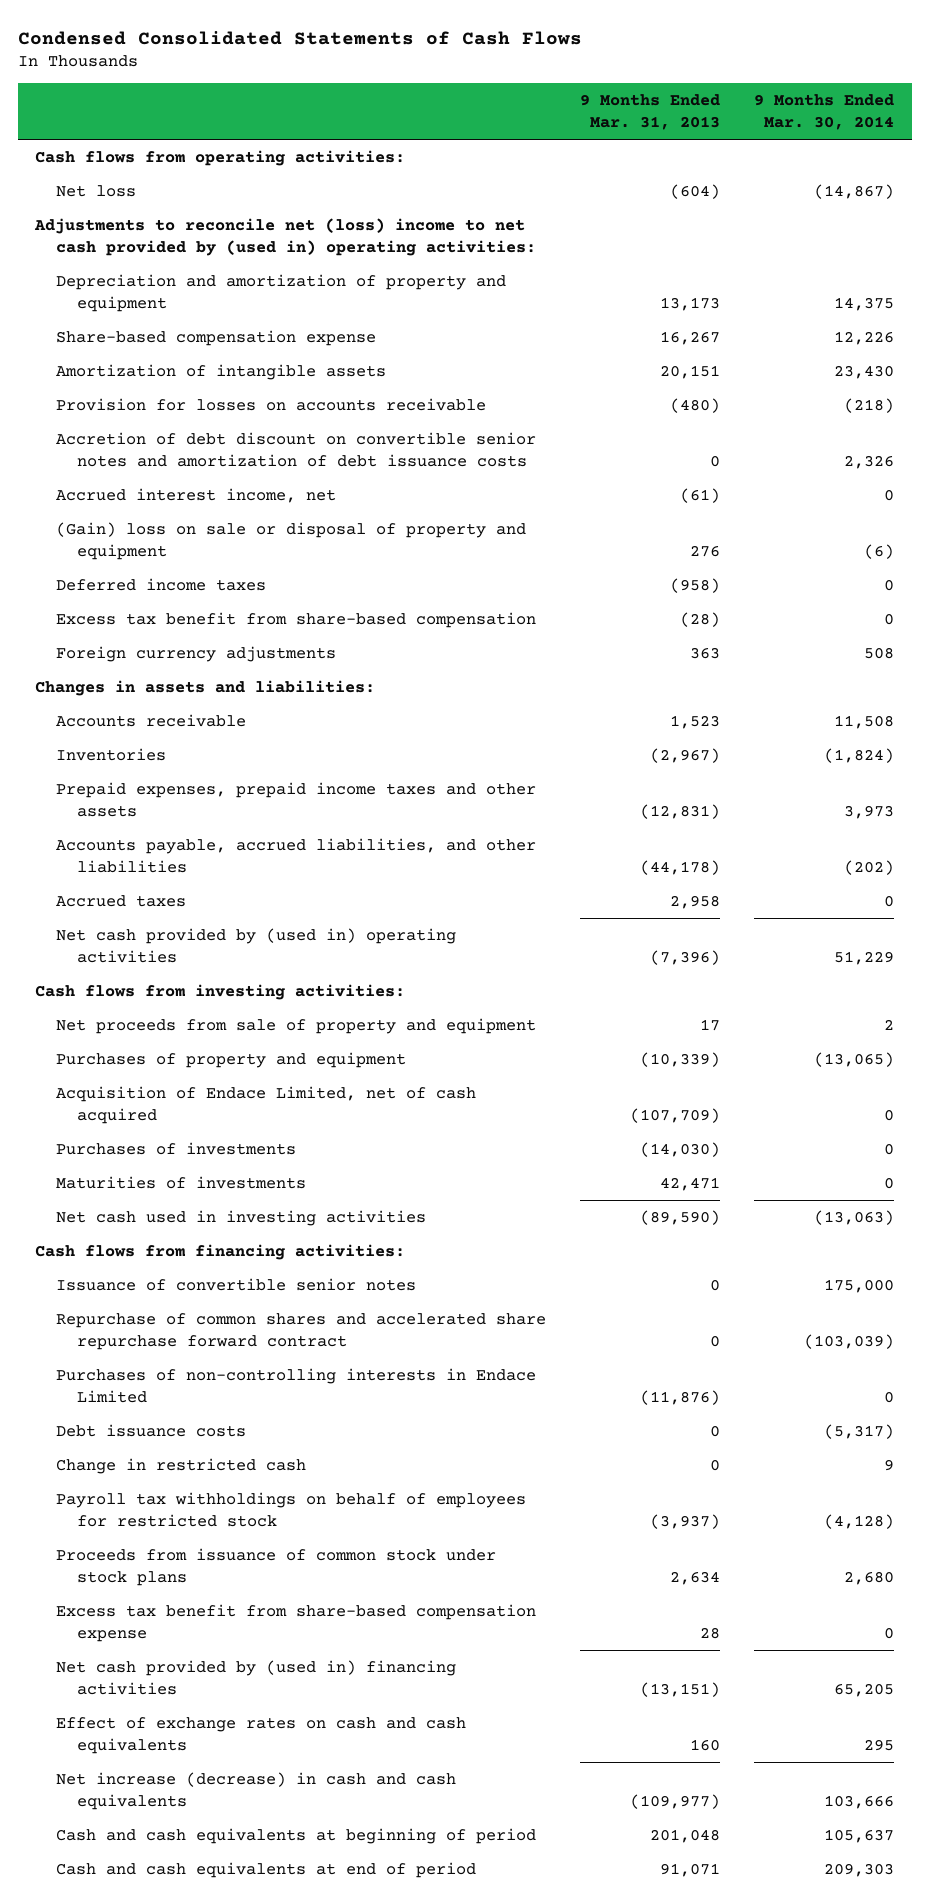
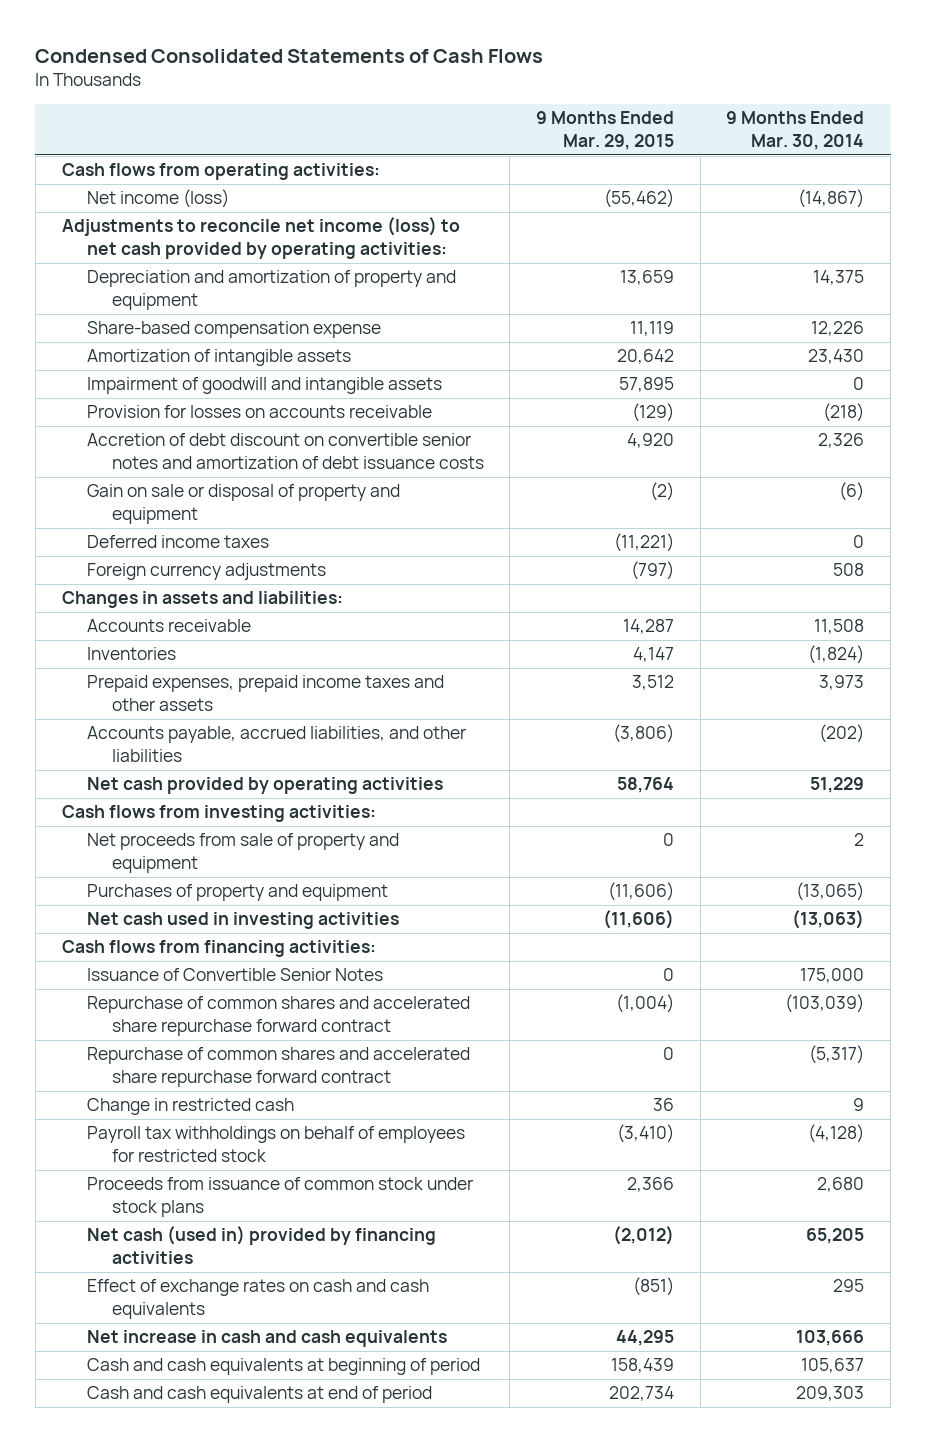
- | 9 Months Ended Mar. 31, 2013 | 9 Months Ended Mar. 30, 2014
+ | 9 Months Ended Mar. 29, 2015 | 9 Months Ended Mar. 30, 2014
- Net loss | (604) | (14,867)
- Adjustments to reconcile net (loss) income to net cash provided by (used in) operating activities:
+ Net income (loss) | (55,462) | (14,867)
+ Adjustments to reconcile net income (loss) to net cash provided by operating activities:
+ Impairment of goodwill and intangible assets | 57,895 | 0
- Accrued interest income, net | (61) | 0
- (Gain) loss on sale or disposal of property and equipment | 276 | (6)
+ Gain on sale or disposal of property and equipment | (2) | (6)
- Excess tax benefit from share-based compensation | (28) | 0
- Accrued taxes | 2,958 | 0
- Net cash provided by (used in) operating activities | (7,396) | 51,229
+ Net cash provided by operating activities | 58,764 | 51,229
- Acquisition of Endace Limited, net of cash acquired | (107,709) | 0
- Purchases of investments | (14,030) | 0
- Maturities of investments | 42,471 | 0
- Issuance of convertible senior notes | 0 | 175,000
+ Issuance of Convertible Senior Notes | 0 | 175,000
- Purchases of non-controlling interests in Endace Limited | (11,876) | 0
- Debt issuance costs | 0 | (5,317)
+ Repurchase of common shares and accelerated share repurchase forward contract | 0 | (5,317)
- Excess tax benefit from share-based compensation expense | 28 | 0
- Net cash provided by (used in) financing activities | (13,151) | 65,205
+ Net cash (used in) provided by financing activities | (2,012) | 65,205
- Net increase (decrease) in cash and cash equivalents | (109,977) | 103,666
+ Net increase in cash and cash equivalents | 44,295 | 103,666

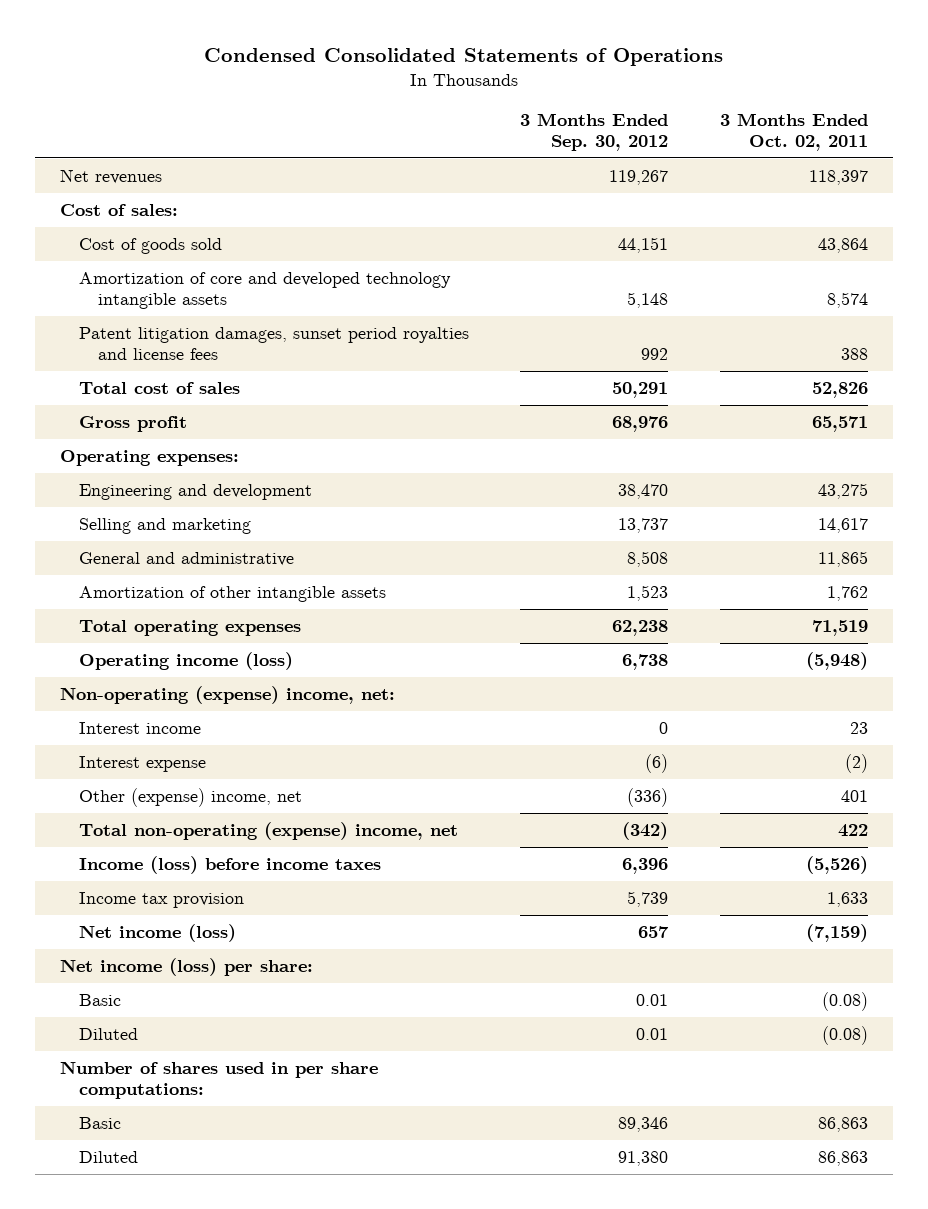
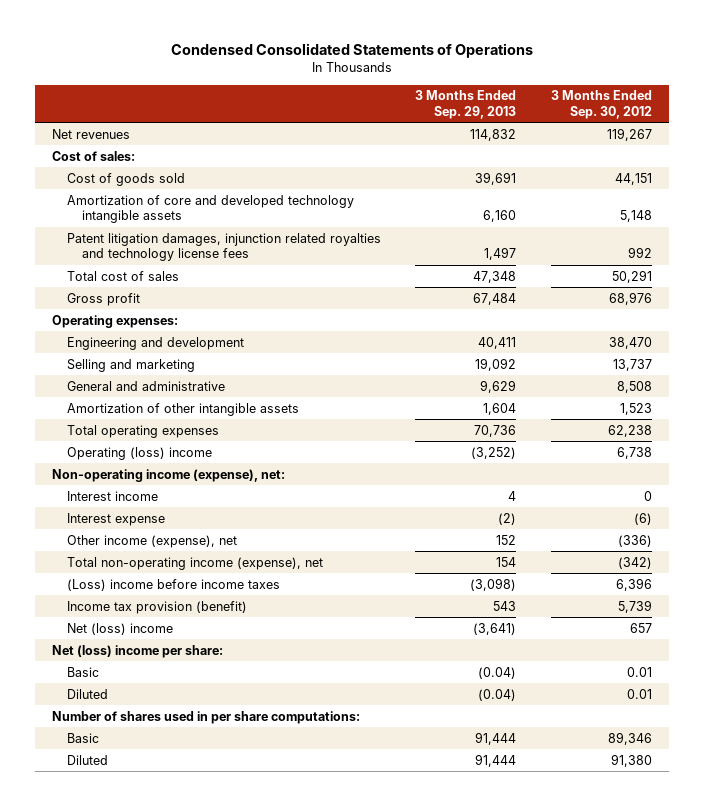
- | 3 Months Ended Sep. 30, 2012 | 3 Months Ended Oct. 02, 2011
+ | 3 Months Ended Sep. 29, 2013 | 3 Months Ended Sep. 30, 2012
- Patent litigation damages, sunset period royalties and license fees | 992 | 388
+ Patent litigation damages, injunction related royalties and technology license fees | 1,497 | 992
- Operating income (loss) | 6,738 | (5,948)
- Non-operating (expense) income, net:
+ Operating (loss) income | (3,252) | 6,738
+ Non-operating income (expense), net:
- Other (expense) income, net | (336) | 401
- Total non-operating (expense) income, net | (342) | 422
- Income (loss) before income taxes | 6,396 | (5,526)
- Income tax provision | 5,739 | 1,633
- Net income (loss) | 657 | (7,159)
- Net income (loss) per share:
+ Other income (expense), net | 152 | (336)
+ Total non-operating income (expense), net | 154 | (342)
+ (Loss) income before income taxes | (3,098) | 6,396
+ Income tax provision (benefit) | 543 | 5,739
+ Net (loss) income | (3,641) | 657
+ Net (loss) income per share:

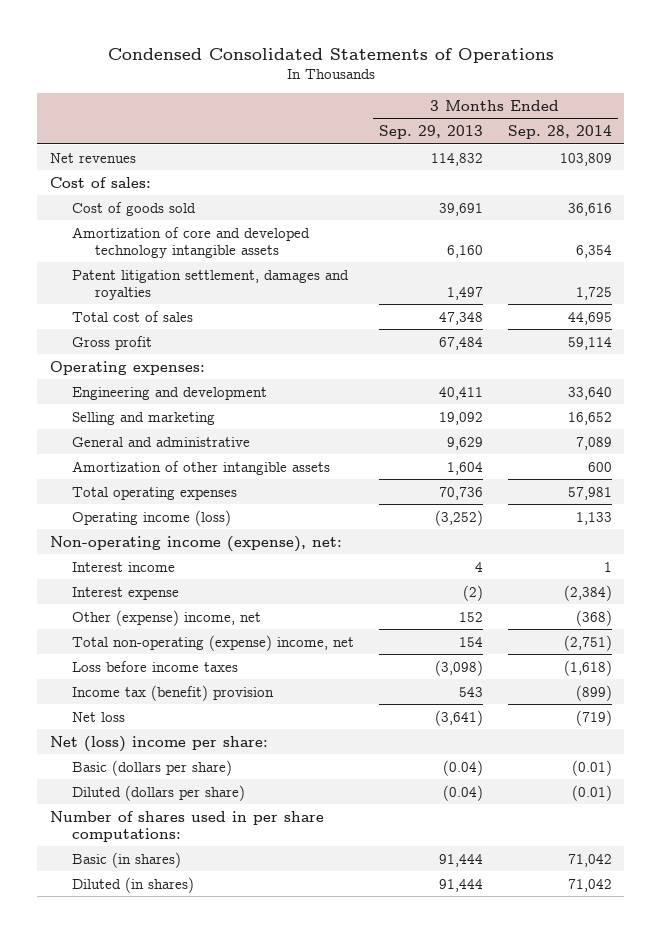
- | 3 Months Ended Sep. 29, 2013 | 3 Months Ended Sep. 30, 2012
+ | 3 Months Ended Sep. 29, 2013 | 3 Months Ended Sep. 28, 2014
- Patent litigation damages, injunction related royalties and technology license fees | 1,497 | 992
+ Patent litigation settlement, damages and royalties | 1,497 | 1,725
- Operating (loss) income | (3,252) | 6,738
+ Operating income (loss) | (3,252) | 1,133
- Other income (expense), net | 152 | (336)
- Total non-operating income (expense), net | 154 | (342)
- (Loss) income before income taxes | (3,098) | 6,396
- Income tax provision (benefit) | 543 | 5,739
- Net (loss) income | (3,641) | 657
+ Other (expense) income, net | 152 | (368)
+ Total non-operating (expense) income, net | 154 | (2,751)
+ Loss before income taxes | (3,098) | (1,618)
+ Income tax (benefit) provision | 543 | (899)
+ Net loss | (3,641) | (719)
- Basic | (0.04) | 0.01
- Diluted | (0.04) | 0.01
+ Basic (dollars per share) | (0.04) | (0.01)
+ Diluted (dollars per share) | (0.04) | (0.01)
- Basic | 91,444 | 89,346
- Diluted | 91,444 | 91,380
+ Basic (in shares) | 91,444 | 71,042
+ Diluted (in shares) | 91,444 | 71,042

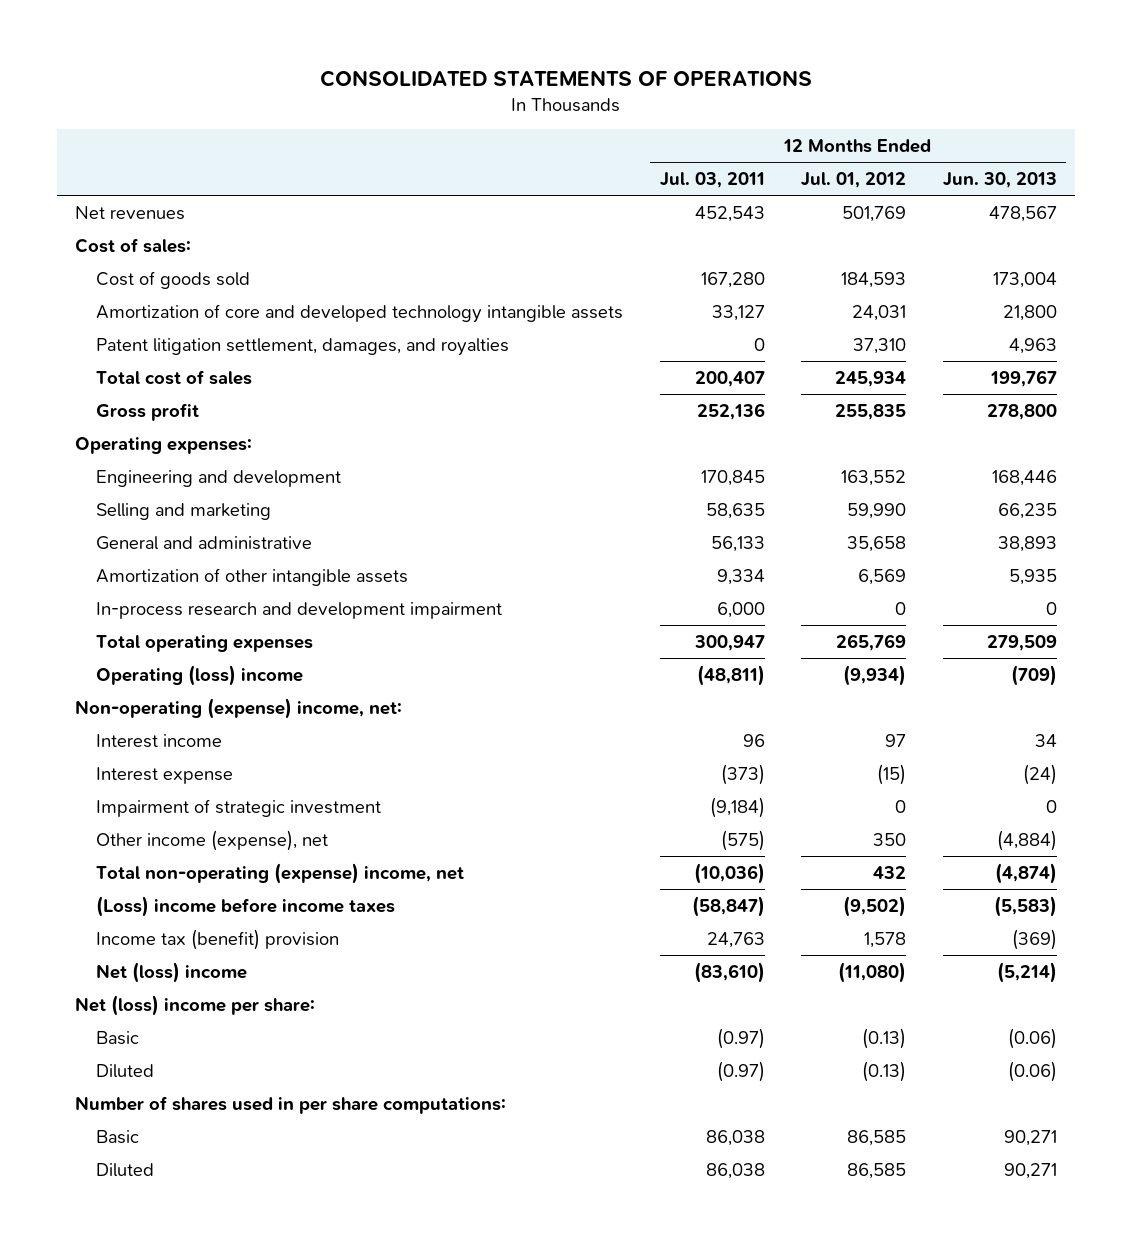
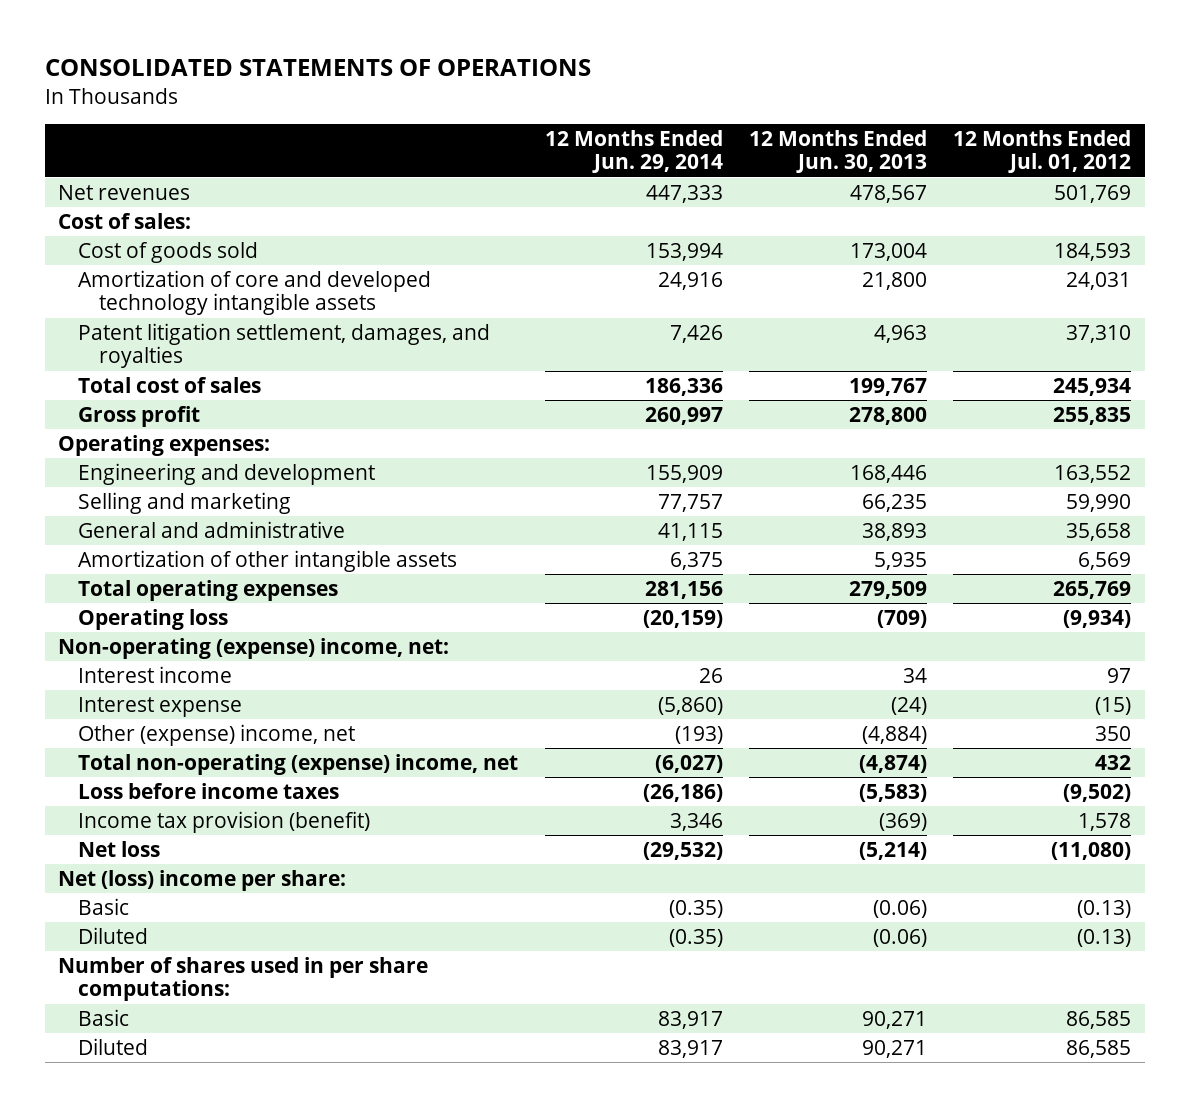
- | 12 Months Ended Jul. 03, 2011 | 12 Months Ended Jul. 01, 2012 | 12 Months Ended Jun. 30, 2013
+ | 12 Months Ended Jun. 29, 2014 | 12 Months Ended Jun. 30, 2013 | 12 Months Ended Jul. 01, 2012
- In-process research and development impairment | 6,000 | 0 | 0
- Operating (loss) income | (48,811) | (9,934) | (709)
+ Operating loss | (20,159) | (709) | (9,934)
- Impairment of strategic investment | (9,184) | 0 | 0
- Other income (expense), net | (575) | 350 | (4,884)
+ Other (expense) income, net | (193) | (4,884) | 350
- (Loss) income before income taxes | (58,847) | (9,502) | (5,583)
- Income tax (benefit) provision | 24,763 | 1,578 | (369)
- Net (loss) income | (83,610) | (11,080) | (5,214)
+ Loss before income taxes | (26,186) | (5,583) | (9,502)
+ Income tax provision (benefit) | 3,346 | (369) | 1,578
+ Net loss | (29,532) | (5,214) | (11,080)

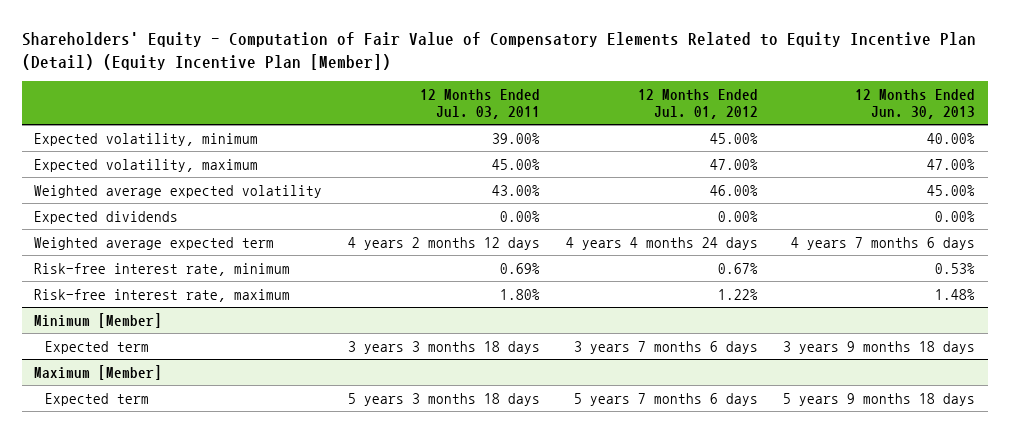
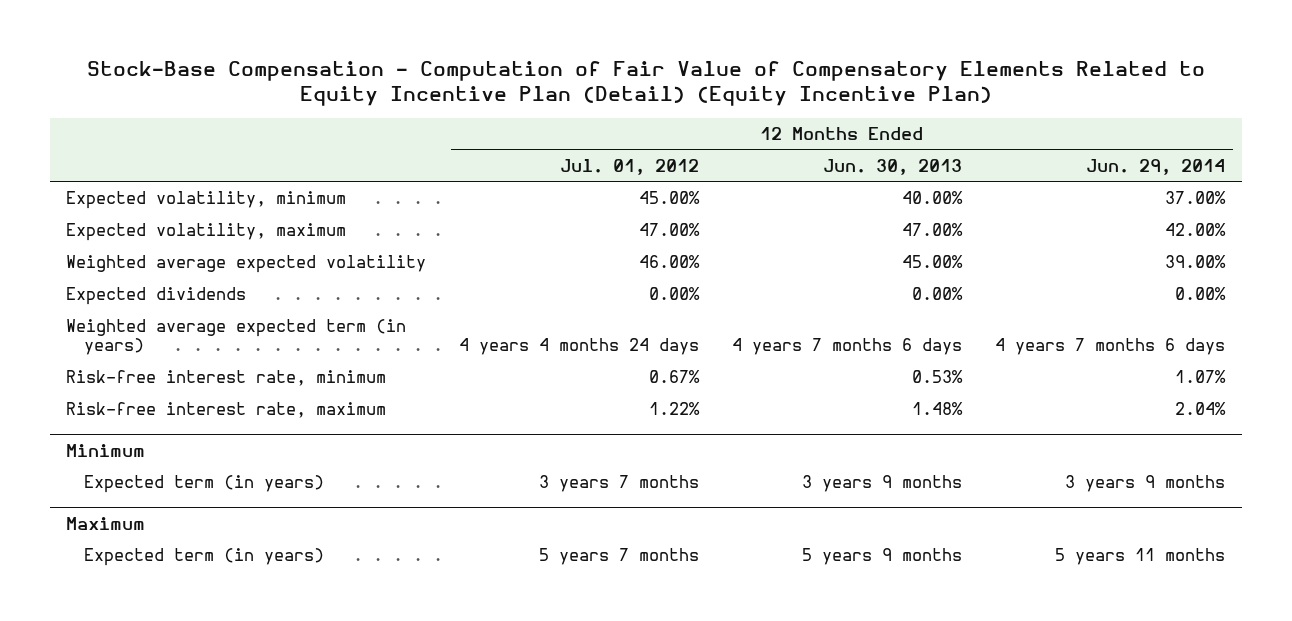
- Shareholders' Equity - Computation of Fair Value of Compensatory Elements Related to Equity Incentive Plan (Detail) (Equity Incentive Plan [Member])
+ Stock-Base Compensation - Computation of Fair Value of Compensatory Elements Related to Equity Incentive Plan (Detail) (Equity Incentive Plan)
- | 12 Months Ended Jul. 03, 2011 | 12 Months Ended Jul. 01, 2012 | 12 Months Ended Jun. 30, 2013
+ | 12 Months Ended Jul. 01, 2012 | 12 Months Ended Jun. 30, 2013 | 12 Months Ended Jun. 29, 2014
- Weighted average expected term | 4 years 2 months 12 days | 4 years 4 months 24 days | 4 years 7 months 6 days
+ Weighted average expected term (in years) | 4 years 4 months 24 days | 4 years 7 months 6 days | 4 years 7 months 6 days
- Minimum [Member]
- Expected term | 3 years 3 months 18 days | 3 years 7 months 6 days | 3 years 9 months 18 days
- Maximum [Member]
- Expected term | 5 years 3 months 18 days | 5 years 7 months 6 days | 5 years 9 months 18 days
+ Minimum
+ Expected term (in years) | 3 years 7 months | 3 years 9 months | 3 years 9 months
+ Maximum
+ Expected term (in years) | 5 years 7 months | 5 years 9 months | 5 years 11 months

